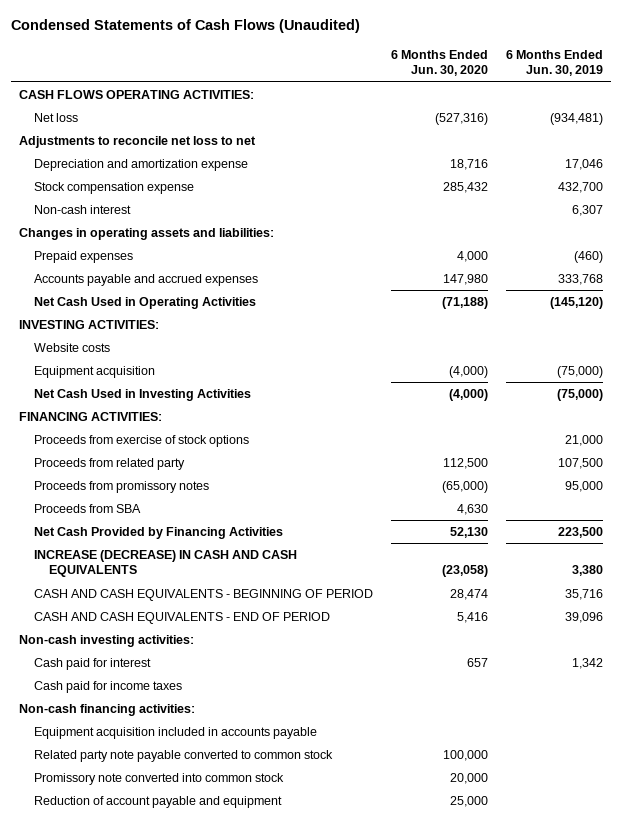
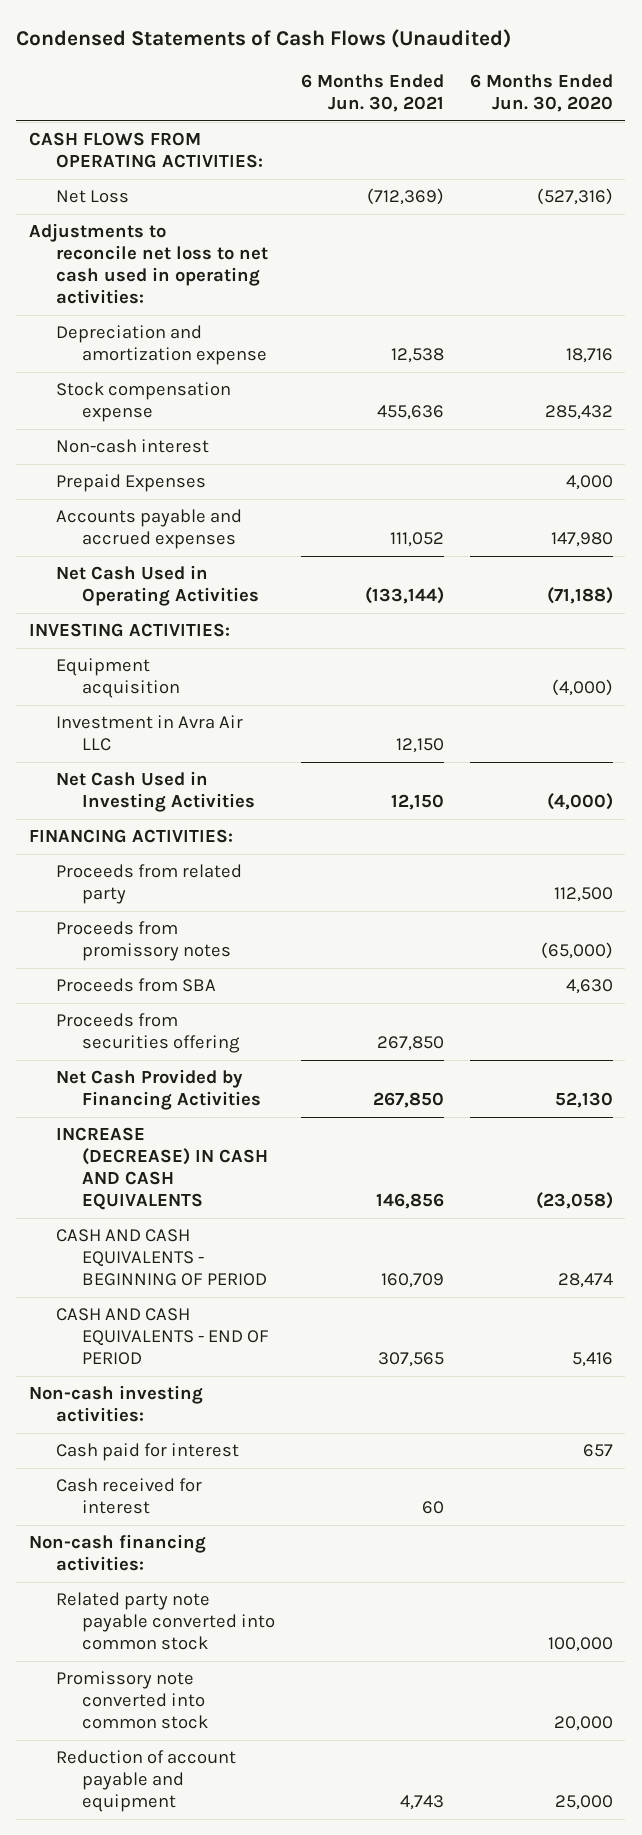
- | 6 Months Ended Jun. 30, 2020 | 6 Months Ended Jun. 30, 2019
+ | 6 Months Ended Jun. 30, 2021 | 6 Months Ended Jun. 30, 2020
- CASH FLOWS OPERATING ACTIVITIES:
- Net loss | (527,316) | (934,481)
- Adjustments to reconcile net loss to net
+ CASH FLOWS FROM OPERATING ACTIVITIES:
+ Net Loss | (712,369) | (527,316)
+ Adjustments to reconcile net loss to net cash used in operating activities:
- Changes in operating assets and liabilities:
- Prepaid expenses | 4,000 | (460)
+ Prepaid Expenses | | 4,000
- Website costs
+ Investment in Avra Air LLC | 12,150 |
- Proceeds from exercise of stock options | | 21,000
+ Proceeds from securities offering | 267,850 |
- Cash paid for income taxes
+ Cash received for interest | 60 |
- Equipment acquisition included in accounts payable
- Related party note payable converted to common stock | 100,000 |
+ Related party note payable converted into common stock | | 100,000

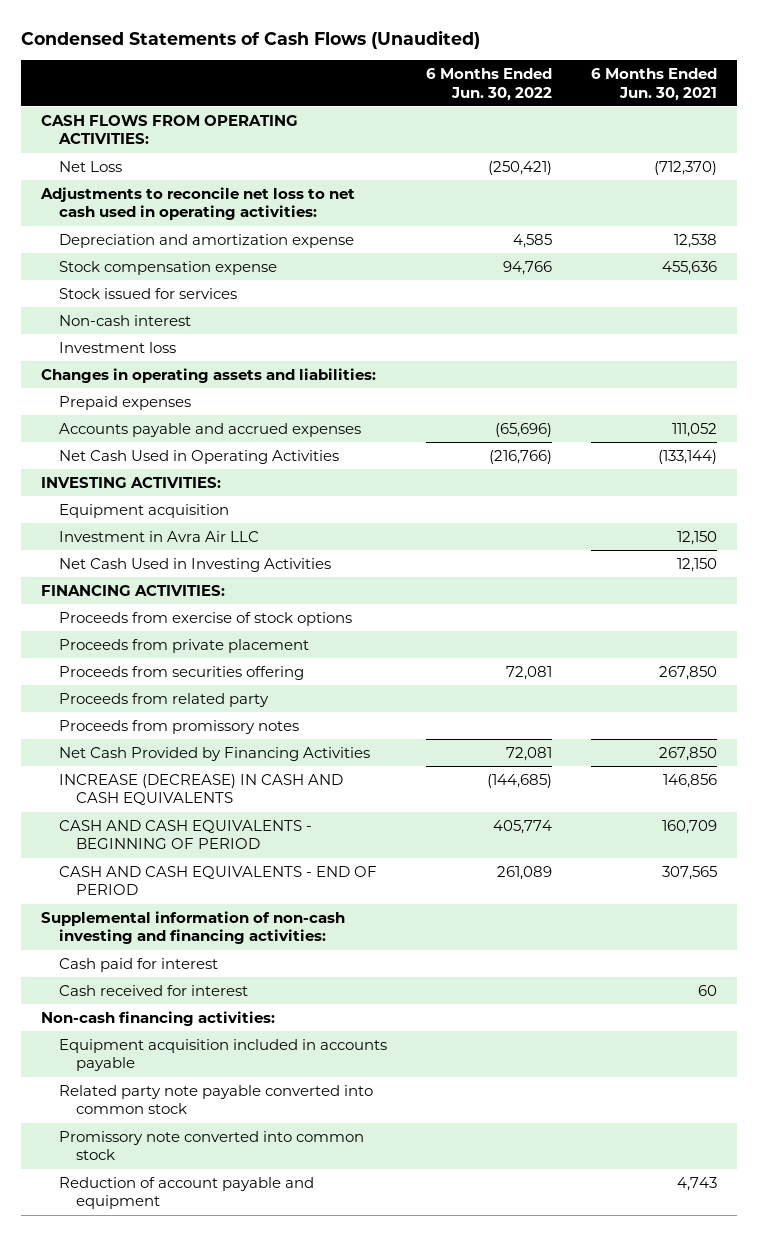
- | 6 Months Ended Jun. 30, 2021 | 6 Months Ended Jun. 30, 2020
+ | 6 Months Ended Jun. 30, 2022 | 6 Months Ended Jun. 30, 2021
- Net Loss | (712,369) | (527,316)
+ Net Loss | (250,421) | (712,370)
+ Stock issued for services
- Prepaid Expenses | | 4,000
+ Investment loss
+ Changes in operating assets and liabilities:
+ Prepaid expenses
+ Proceeds from exercise of stock options
+ Proceeds from private placement
moved up: Proceeds from securities offering | 72,081 | 267,850
- Proceeds from SBA | | 4,630
- Non-cash investing activities:
+ Supplemental information of non-cash investing and financing activities:
+ Equipment acquisition included in accounts payable

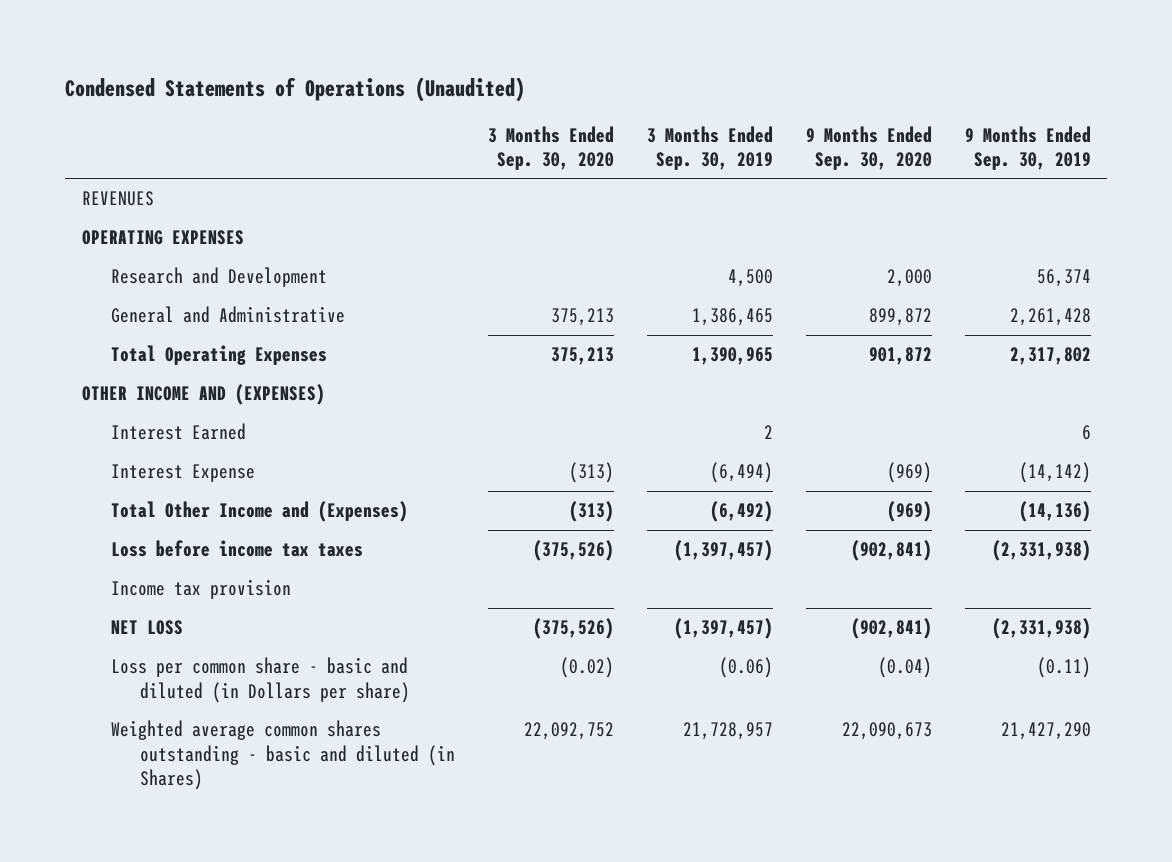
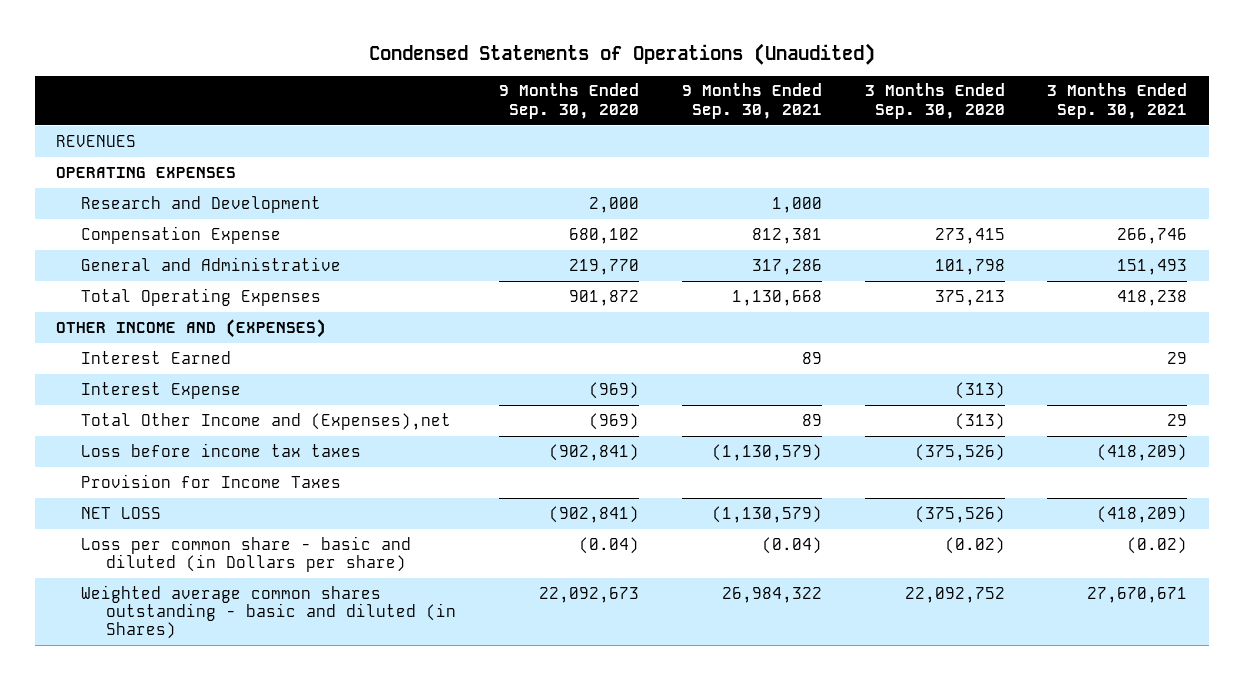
- | 3 Months Ended Sep. 30, 2020 | 3 Months Ended Sep. 30, 2019 | 9 Months Ended Sep. 30, 2020 | 9 Months Ended Sep. 30, 2019
+ | 9 Months Ended Sep. 30, 2020 | 9 Months Ended Sep. 30, 2021 | 3 Months Ended Sep. 30, 2020 | 3 Months Ended Sep. 30, 2021
- General and Administrative | 375,213 | 1,386,465 | 899,872 | 2,261,428
+ Compensation Expense | 680,102 | 812,381 | 273,415 | 266,746
+ General and Administrative | 219,770 | 317,286 | 101,798 | 151,493
- Total Other Income and (Expenses) | (313) | (6,492) | (969) | (14,136)
+ Total Other Income and (Expenses),net | (969) | 89 | (313) | 29
- Income tax provision
+ Provision for Income Taxes
- Weighted average common shares outstanding - basic and diluted (in Shares) | 22,092,752 | 21,728,957 | 22,090,673 | 21,427,290
+ Weighted average common shares outstanding - basic and diluted (in Shares) | 22,092,673 | 26,984,322 | 22,092,752 | 27,670,671

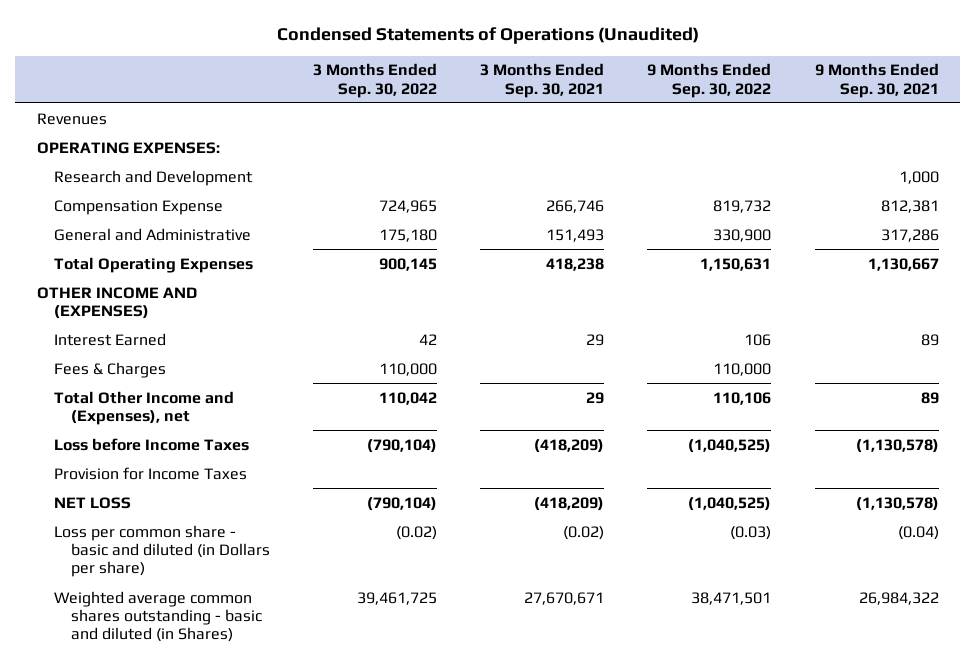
- | 9 Months Ended Sep. 30, 2020 | 9 Months Ended Sep. 30, 2021 | 3 Months Ended Sep. 30, 2020 | 3 Months Ended Sep. 30, 2021
+ | 3 Months Ended Sep. 30, 2022 | 3 Months Ended Sep. 30, 2021 | 9 Months Ended Sep. 30, 2022 | 9 Months Ended Sep. 30, 2021
- REVENUES
- OPERATING EXPENSES
+ Revenues
+ OPERATING EXPENSES:
- Total Operating Expenses | 901,872 | 1,130,668 | 375,213 | 418,238
+ Total Operating Expenses | 900,145 | 418,238 | 1,150,631 | 1,130,667
- Interest Expense | (969) | | (313) |
- Total Other Income and (Expenses),net | (969) | 89 | (313) | 29
- Loss before income tax taxes | (902,841) | (1,130,579) | (375,526) | (418,209)
+ Fees & Charges | 110,000 | | 110,000 |
+ Total Other Income and (Expenses), net | 110,042 | 29 | 110,106 | 89
+ Loss before Income Taxes | (790,104) | (418,209) | (1,040,525) | (1,130,578)
- NET LOSS | (902,841) | (1,130,579) | (375,526) | (418,209)
+ NET LOSS | (790,104) | (418,209) | (1,040,525) | (1,130,578)

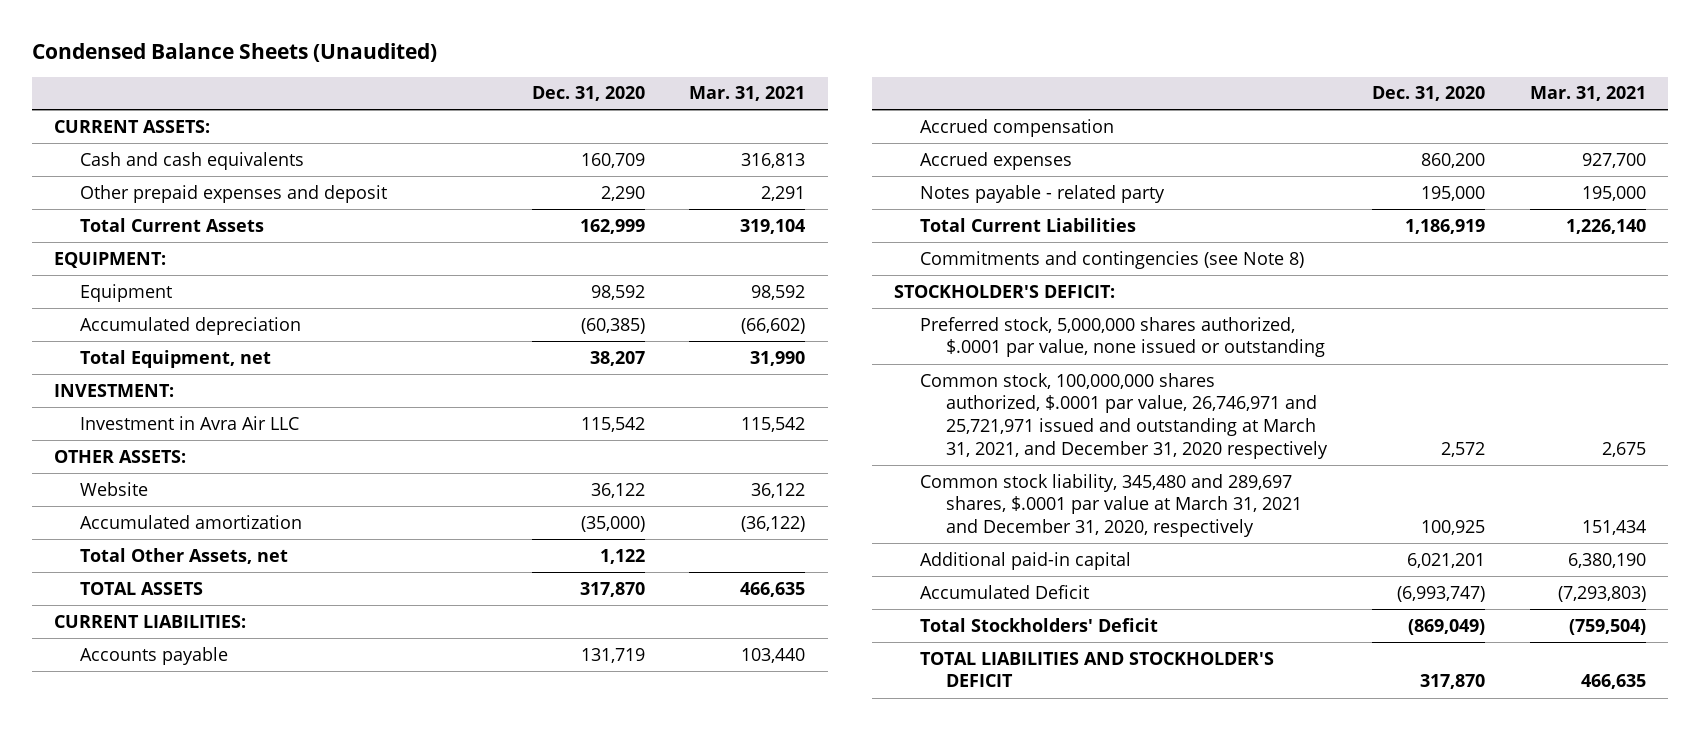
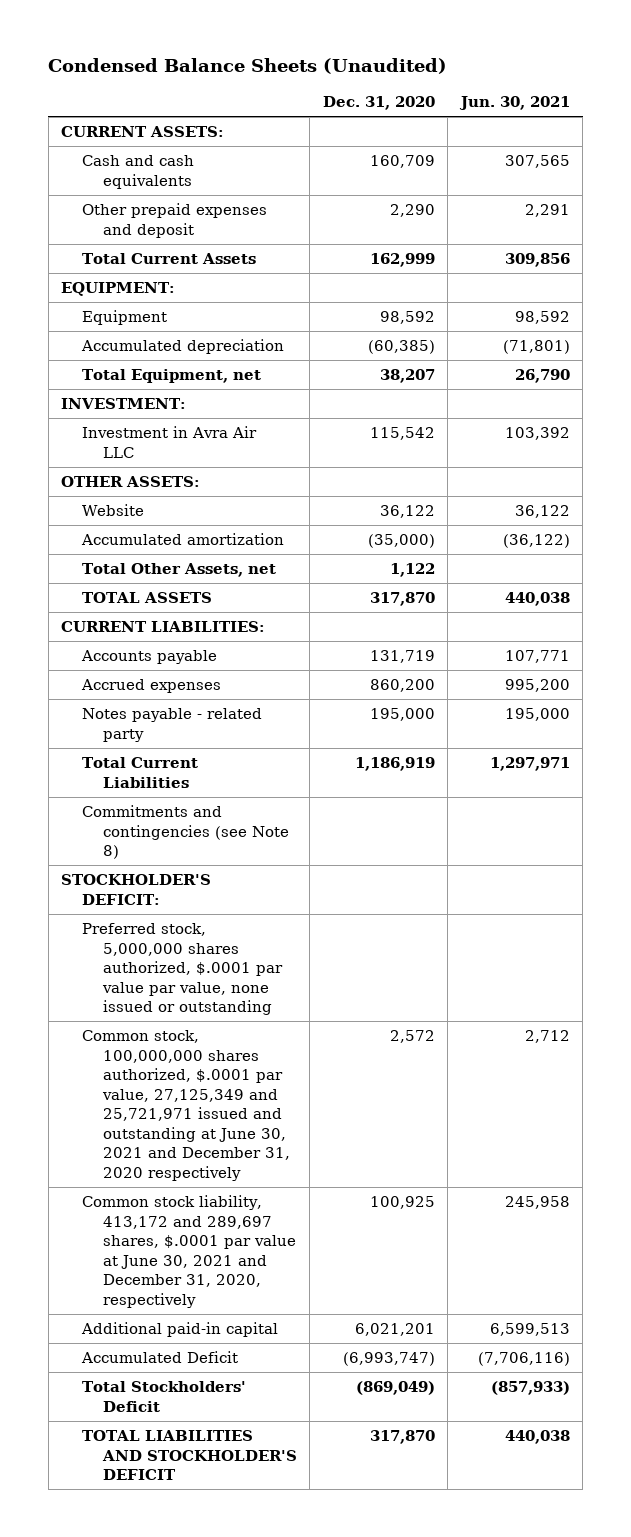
- | Dec. 31, 2020 | Mar. 31, 2021
+ | Dec. 31, 2020 | Jun. 30, 2021
- Accrued compensation
- Preferred stock, 5,000,000 shares authorized, $.0001 par value, none issued or outstanding
- Common stock, 100,000,000 shares authorized, $.0001 par value, 26,746,971 and 25,721,971 issued and outstanding at March 31, 2021, and December 31, 2020 respectively | 2,572 | 2,675
- Common stock liability, 345,480 and 289,697 shares, $.0001 par value at March 31, 2021 and December 31, 2020, respectively | 100,925 | 151,434
+ Preferred stock, 5,000,000 shares authorized, $.0001 par value par value, none issued or outstanding
+ Common stock, 100,000,000 shares authorized, $.0001 par value, 27,125,349 and 25,721,971 issued and outstanding at June 30, 2021 and December 31, 2020 respectively | 2,572 | 2,712
+ Common stock liability, 413,172 and 289,697 shares, $.0001 par value at June 30, 2021 and December 31, 2020, respectively | 100,925 | 245,958

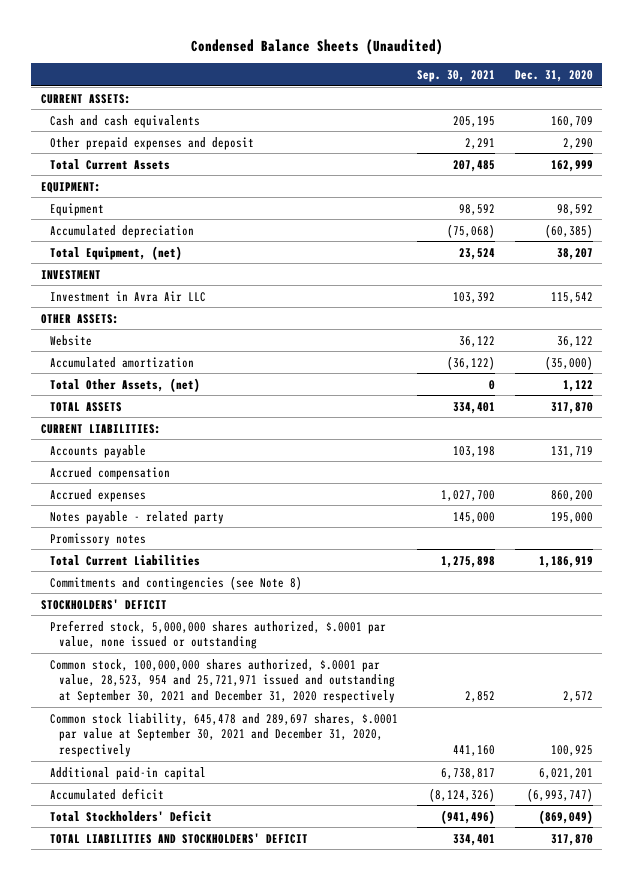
- | Dec. 31, 2020 | Jun. 30, 2021
+ | Sep. 30, 2021 | Dec. 31, 2020
- Total Equipment, net | 38,207 | 26,790
- INVESTMENT:
+ Total Equipment, (net) | 23,524 | 38,207
+ INVESTMENT
- Total Other Assets, net | 1,122 |
+ Total Other Assets, (net) | 0 | 1,122
+ Accrued compensation
+ Promissory notes
- STOCKHOLDER'S DEFICIT:
- Preferred stock, 5,000,000 shares authorized, $.0001 par value par value, none issued or outstanding
- Common stock, 100,000,000 shares authorized, $.0001 par value, 27,125,349 and 25,721,971 issued and outstanding at June 30, 2021 and December 31, 2020 respectively | 2,572 | 2,712
- Common stock liability, 413,172 and 289,697 shares, $.0001 par value at June 30, 2021 and December 31, 2020, respectively | 100,925 | 245,958
+ STOCKHOLDERS' DEFICIT
+ Preferred stock, 5,000,000 shares authorized, $.0001 par value, none issued or outstanding
+ Common stock, 100,000,000 shares authorized, $.0001 par value, 28,523, 954 and 25,721,971 issued and outstanding at September 30, 2021 and December 31, 2020 respectively | 2,852 | 2,572
+ Common stock liability, 645,478 and 289,697 shares, $.0001 par value at September 30, 2021 and December 31, 2020, respectively | 441,160 | 100,925
- Accumulated Deficit | (6,993,747) | (7,706,116)
+ Accumulated deficit | (8,124,326) | (6,993,747)
- TOTAL LIABILITIES AND STOCKHOLDER'S DEFICIT | 317,870 | 440,038
+ TOTAL LIABILITIES AND STOCKHOLDERS' DEFICIT | 334,401 | 317,870

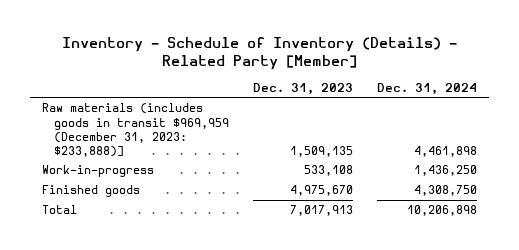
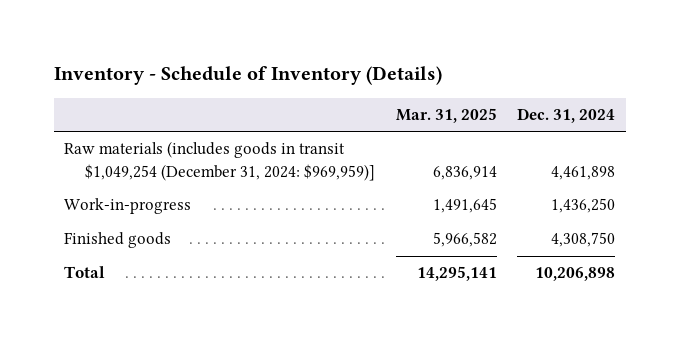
- Inventory - Schedule of Inventory (Details) - Related Party [Member]
+ Inventory - Schedule of Inventory (Details)
- | Dec. 31, 2023 | Dec. 31, 2024
+ | Mar. 31, 2025 | Dec. 31, 2024
- Raw materials (includes goods in transit $969,959 (December 31, 2023: $233,888)] | 1,509,135 | 4,461,898
+ Raw materials (includes goods in transit $1,049,254 (December 31, 2024: $969,959)] | 6,836,914 | 4,461,898

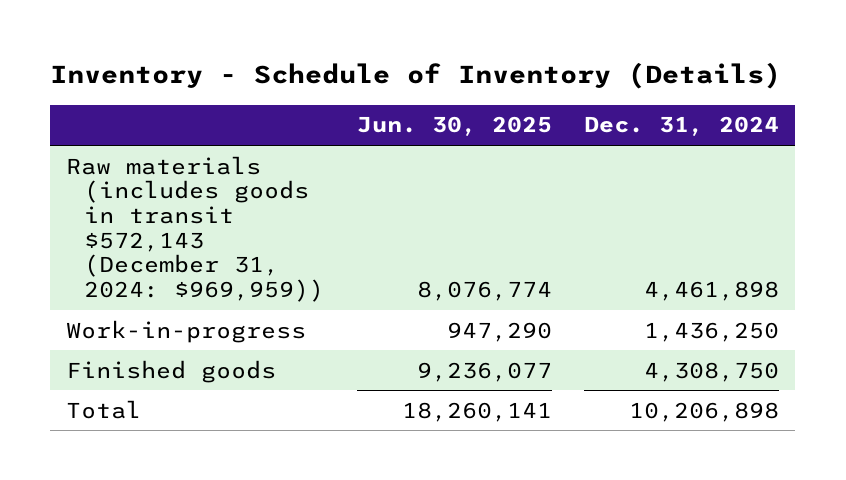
- | Mar. 31, 2025 | Dec. 31, 2024
+ | Jun. 30, 2025 | Dec. 31, 2024
- Raw materials (includes goods in transit $1,049,254 (December 31, 2024: $969,959)] | 6,836,914 | 4,461,898
+ Raw materials (includes goods in transit $572,143 (December 31, 2024: $969,959)) | 8,076,774 | 4,461,898

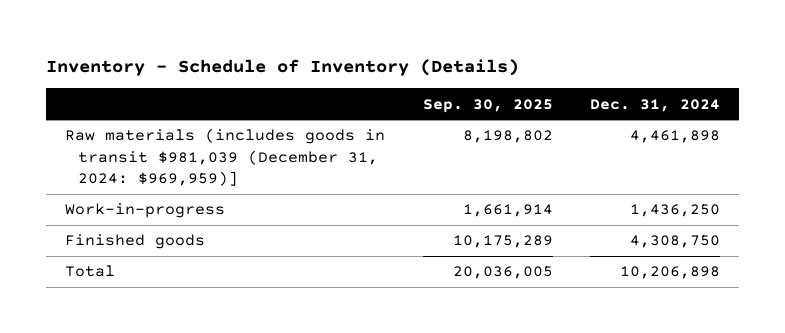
- | Jun. 30, 2025 | Dec. 31, 2024
+ | Sep. 30, 2025 | Dec. 31, 2024
- Raw materials (includes goods in transit $572,143 (December 31, 2024: $969,959)) | 8,076,774 | 4,461,898
+ Raw materials (includes goods in transit $981,039 (December 31, 2024: $969,959)] | 8,198,802 | 4,461,898

